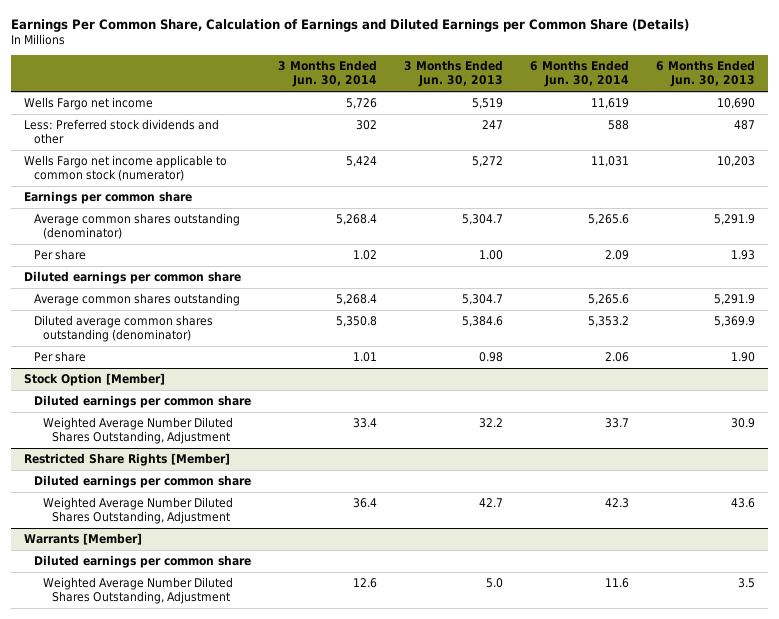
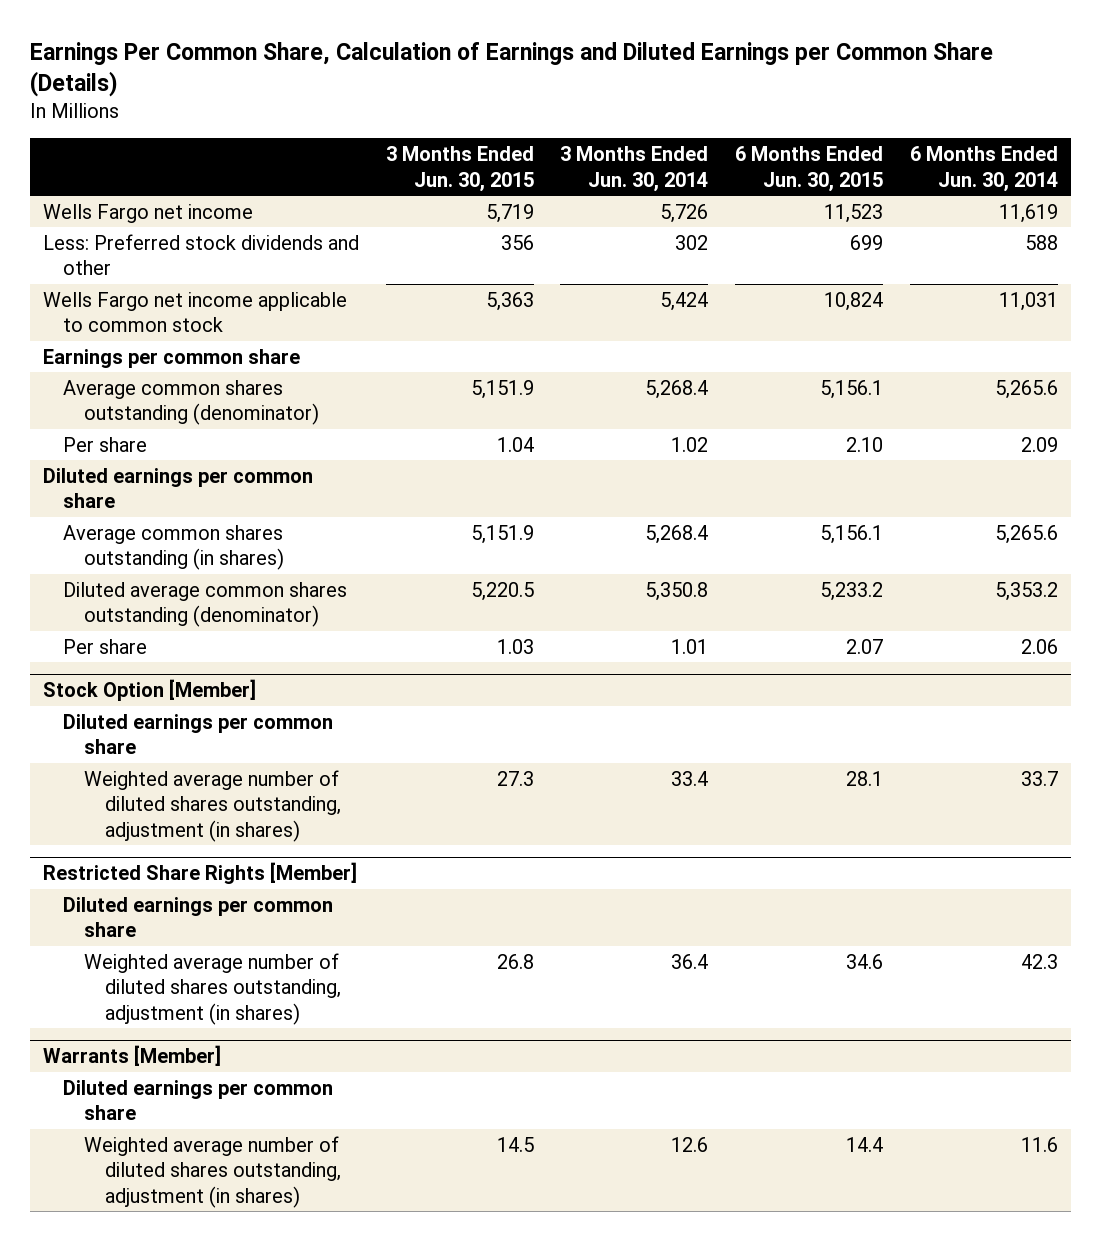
- | 3 Months Ended Jun. 30, 2014 | 3 Months Ended Jun. 30, 2013 | 6 Months Ended Jun. 30, 2014 | 6 Months Ended Jun. 30, 2013
+ | 3 Months Ended Jun. 30, 2015 | 3 Months Ended Jun. 30, 2014 | 6 Months Ended Jun. 30, 2015 | 6 Months Ended Jun. 30, 2014
- Wells Fargo net income applicable to common stock (numerator) | 5,424 | 5,272 | 11,031 | 10,203
+ Wells Fargo net income applicable to common stock | 5,363 | 5,424 | 10,824 | 11,031
- Average common shares outstanding | 5,268.4 | 5,304.7 | 5,265.6 | 5,291.9
+ Average common shares outstanding (in shares) | 5,151.9 | 5,268.4 | 5,156.1 | 5,265.6
@ Stock Option [Member]
- Weighted Average Number Diluted Shares Outstanding, Adjustment | 33.4 | 32.2 | 33.7 | 30.9
+ Weighted average number of diluted shares outstanding, adjustment (in shares) | 27.3 | 33.4 | 28.1 | 33.7
@ Restricted Share Rights [Member]
- Weighted Average Number Diluted Shares Outstanding, Adjustment | 36.4 | 42.7 | 42.3 | 43.6
+ Weighted average number of diluted shares outstanding, adjustment (in shares) | 26.8 | 36.4 | 34.6 | 42.3
@ Warrants [Member]
- Weighted Average Number Diluted Shares Outstanding, Adjustment | 12.6 | 5.0 | 11.6 | 3.5
+ Weighted average number of diluted shares outstanding, adjustment (in shares) | 14.5 | 12.6 | 14.4 | 11.6

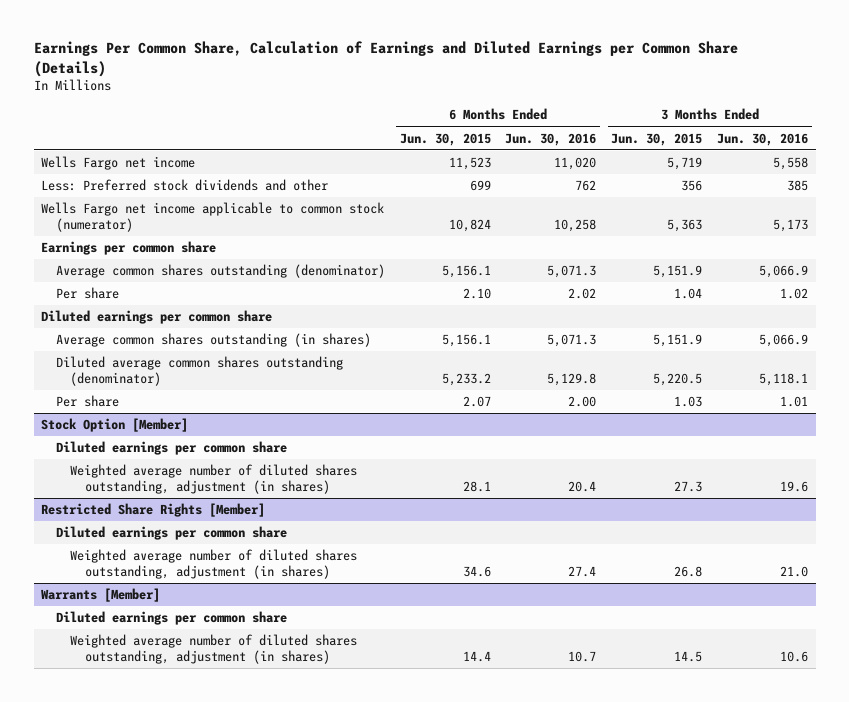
- | 3 Months Ended Jun. 30, 2015 | 3 Months Ended Jun. 30, 2014 | 6 Months Ended Jun. 30, 2015 | 6 Months Ended Jun. 30, 2014
+ | 6 Months Ended Jun. 30, 2015 | 6 Months Ended Jun. 30, 2016 | 3 Months Ended Jun. 30, 2015 | 3 Months Ended Jun. 30, 2016
- Wells Fargo net income applicable to common stock | 5,363 | 5,424 | 10,824 | 11,031
+ Wells Fargo net income applicable to common stock (numerator) | 10,824 | 10,258 | 5,363 | 5,173

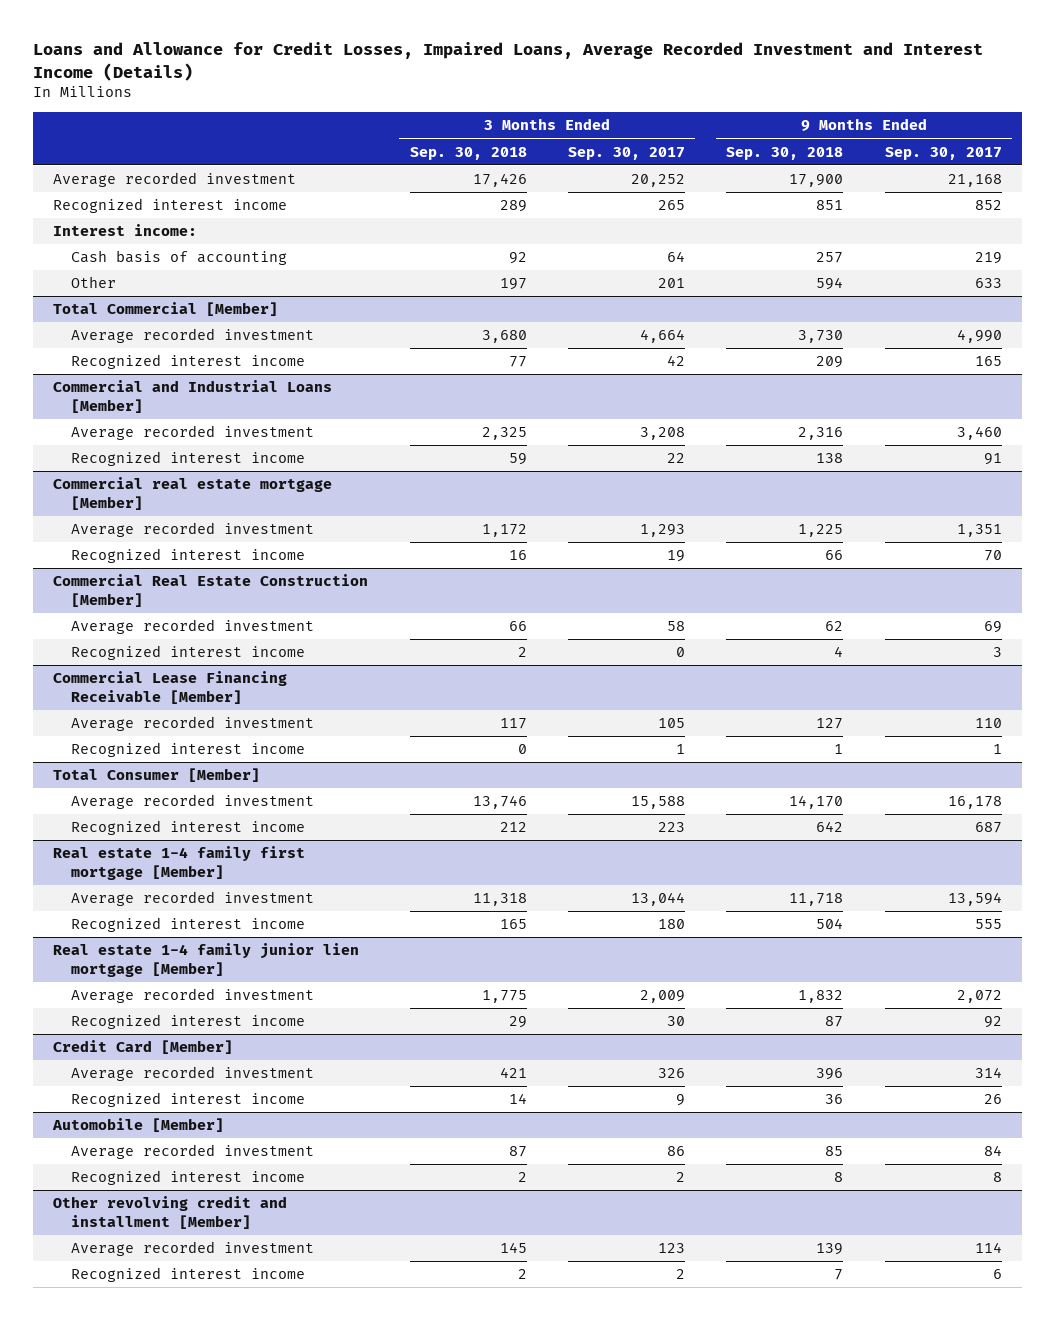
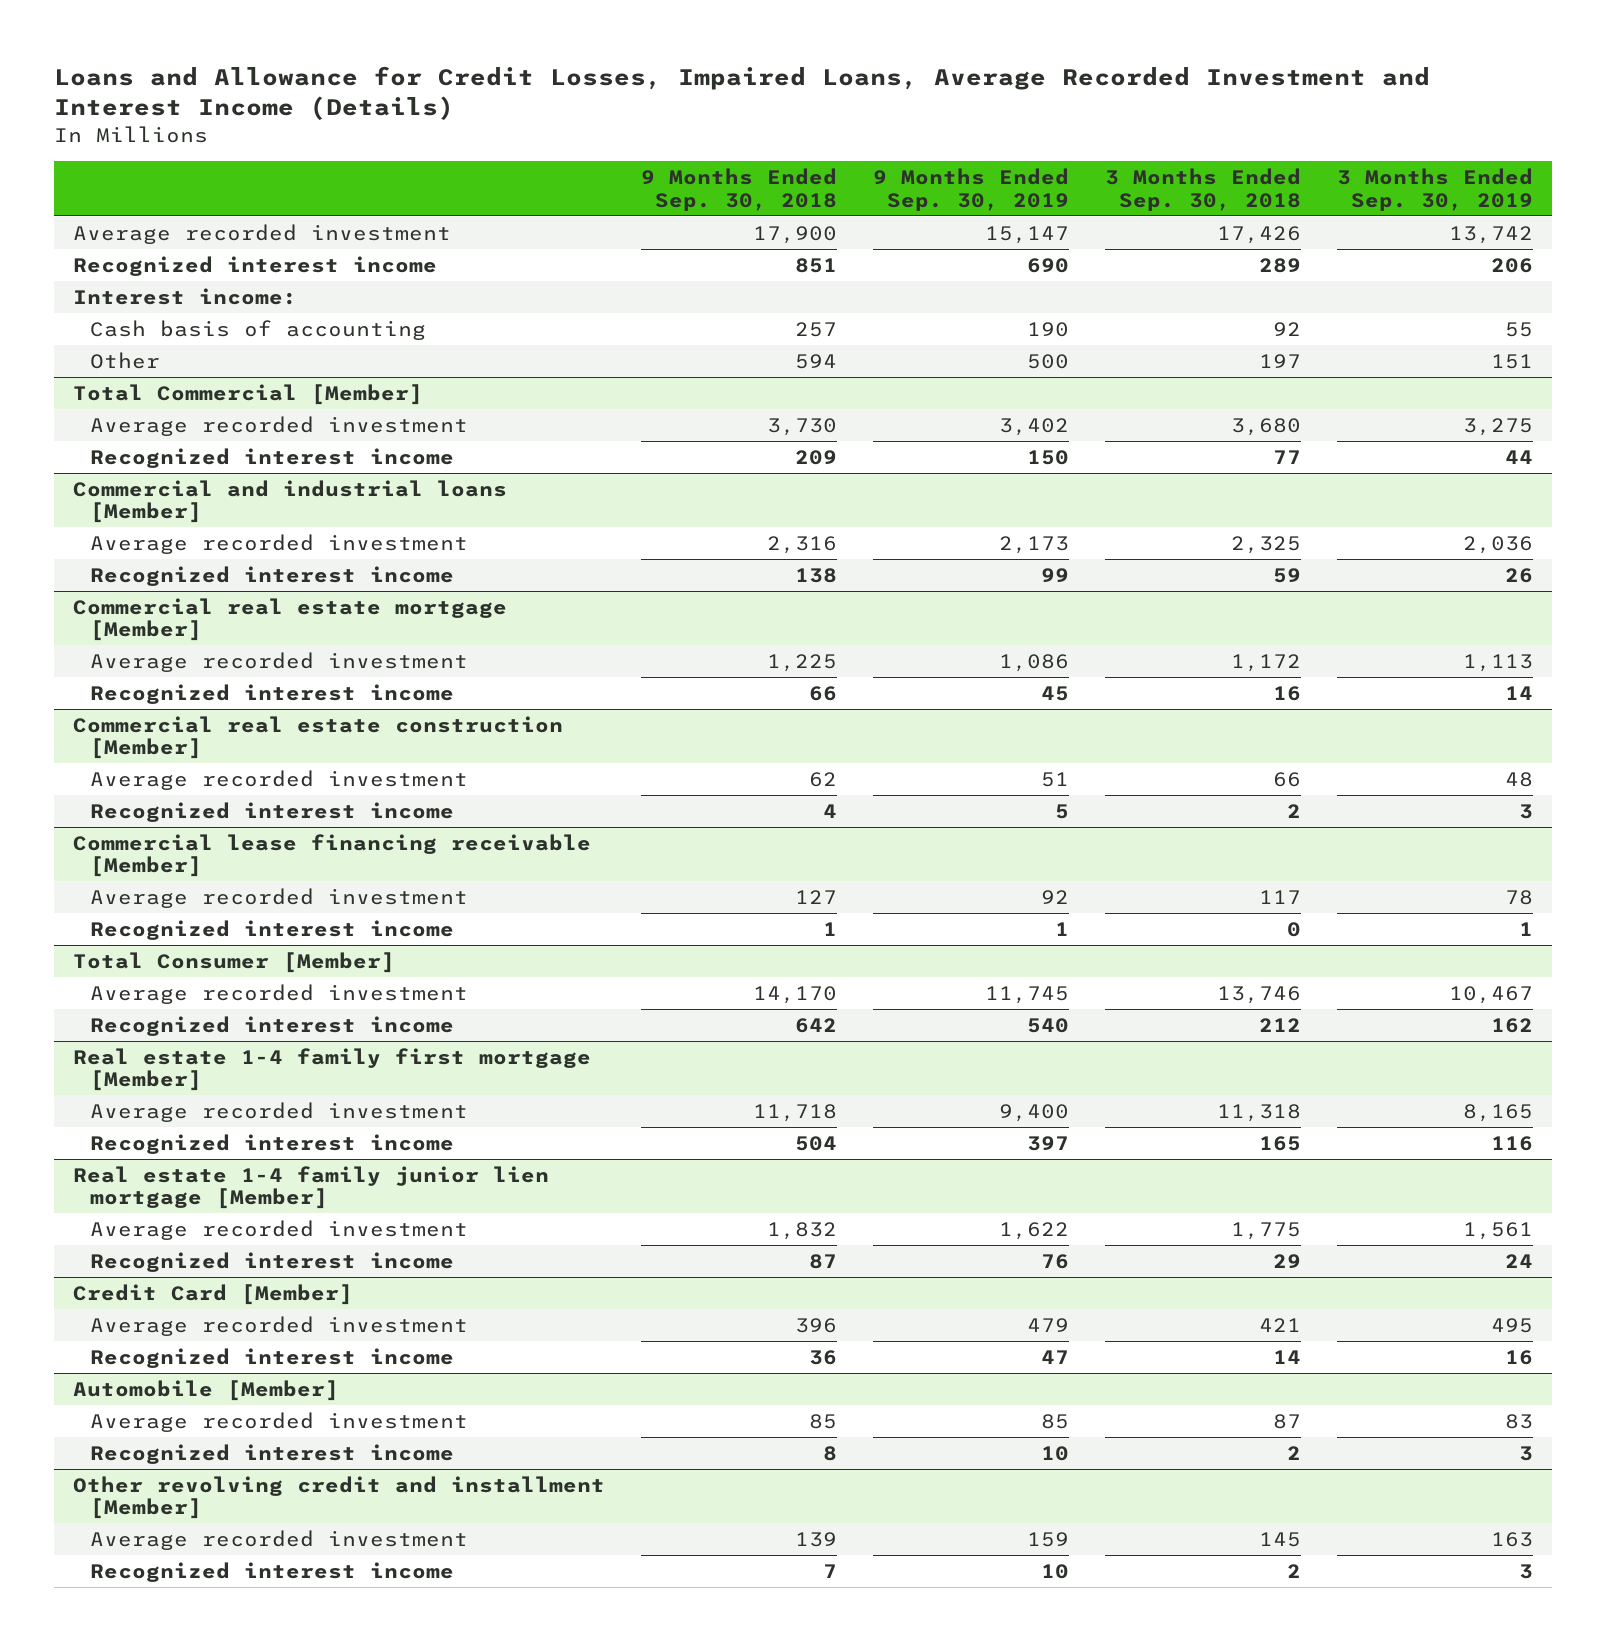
- | 3 Months Ended Sep. 30, 2018 | 3 Months Ended Sep. 30, 2017 | 9 Months Ended Sep. 30, 2018 | 9 Months Ended Sep. 30, 2017
+ | 9 Months Ended Sep. 30, 2018 | 9 Months Ended Sep. 30, 2019 | 3 Months Ended Sep. 30, 2018 | 3 Months Ended Sep. 30, 2019
- Commercial and Industrial Loans [Member]
+ Commercial and industrial loans [Member]
- Commercial Real Estate Construction [Member]
+ Commercial real estate construction [Member]
- Commercial Lease Financing Receivable [Member]
+ Commercial lease financing receivable [Member]

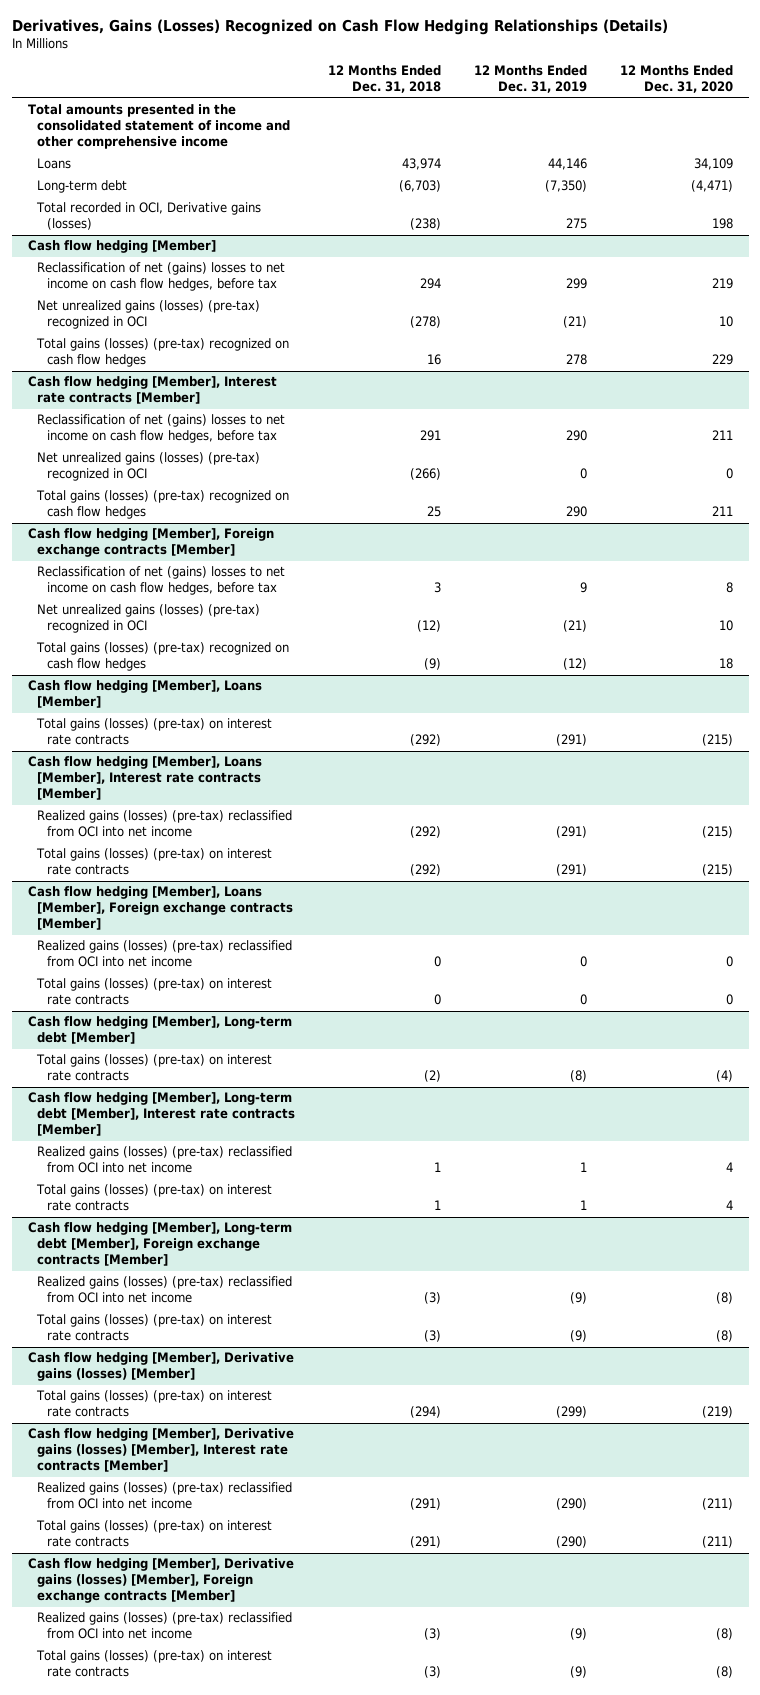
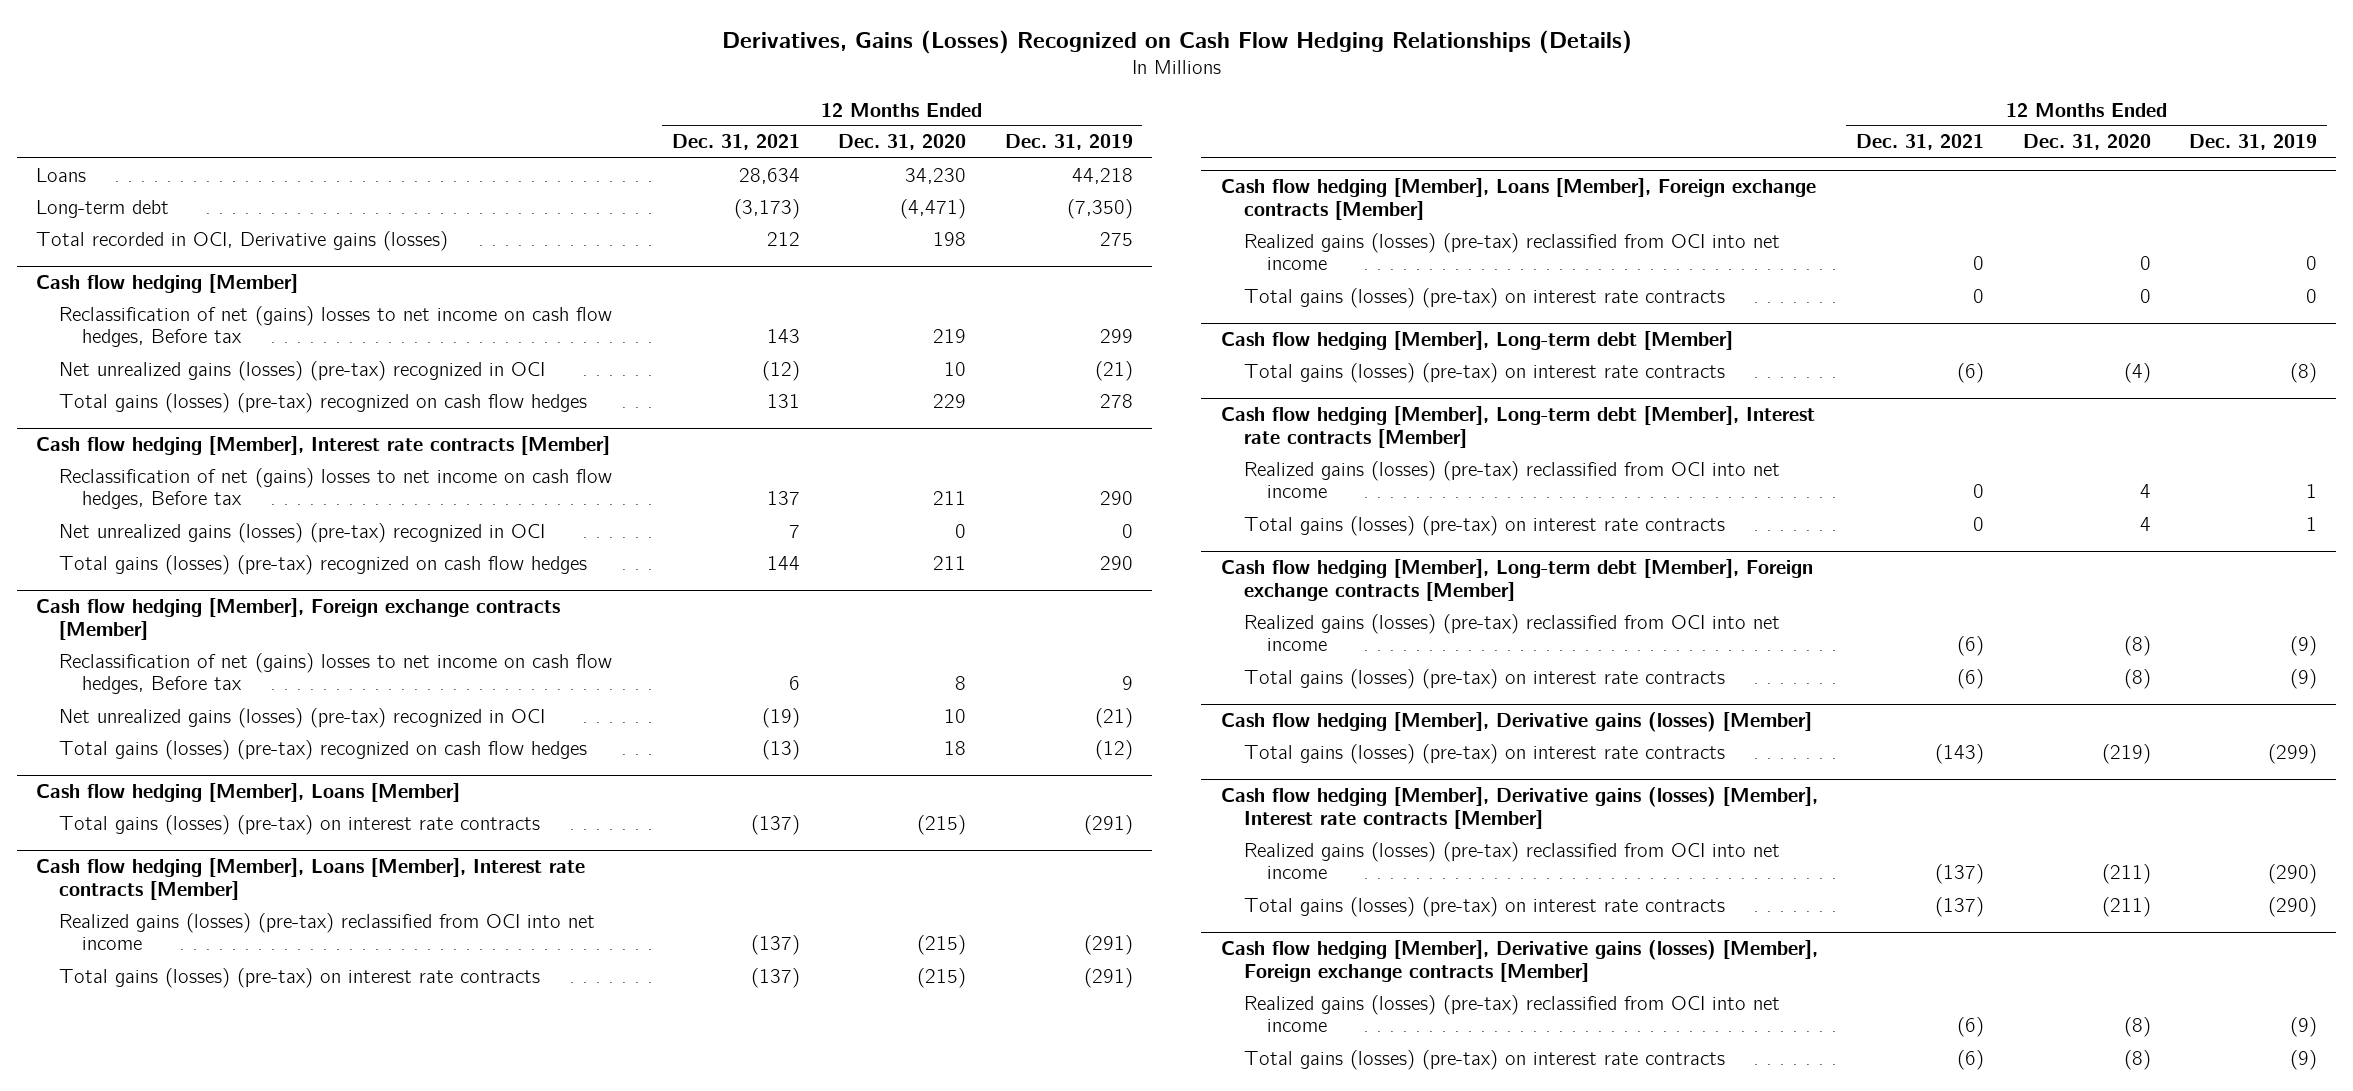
- | 12 Months Ended Dec. 31, 2018 | 12 Months Ended Dec. 31, 2019 | 12 Months Ended Dec. 31, 2020
+ | 12 Months Ended Dec. 31, 2021 | 12 Months Ended Dec. 31, 2020 | 12 Months Ended Dec. 31, 2019
- Total amounts presented in the consolidated statement of income and other comprehensive income
- Loans | 43,974 | 44,146 | 34,109
+ Loans | 28,634 | 34,230 | 44,218
@ Cash flow hedging [Member]
- Reclassification of net (gains) losses to net income on cash flow hedges, before tax | 294 | 299 | 219
+ Reclassification of net (gains) losses to net income on cash flow hedges, Before tax | 143 | 219 | 299
@ Cash flow hedging [Member], Interest rate contracts [Member]
- Reclassification of net (gains) losses to net income on cash flow hedges, before tax | 291 | 290 | 211
+ Reclassification of net (gains) losses to net income on cash flow hedges, Before tax | 137 | 211 | 290
@ Cash flow hedging [Member], Foreign exchange contracts [Member]
- Reclassification of net (gains) losses to net income on cash flow hedges, before tax | 3 | 9 | 8
+ Reclassification of net (gains) losses to net income on cash flow hedges, Before tax | 6 | 8 | 9

